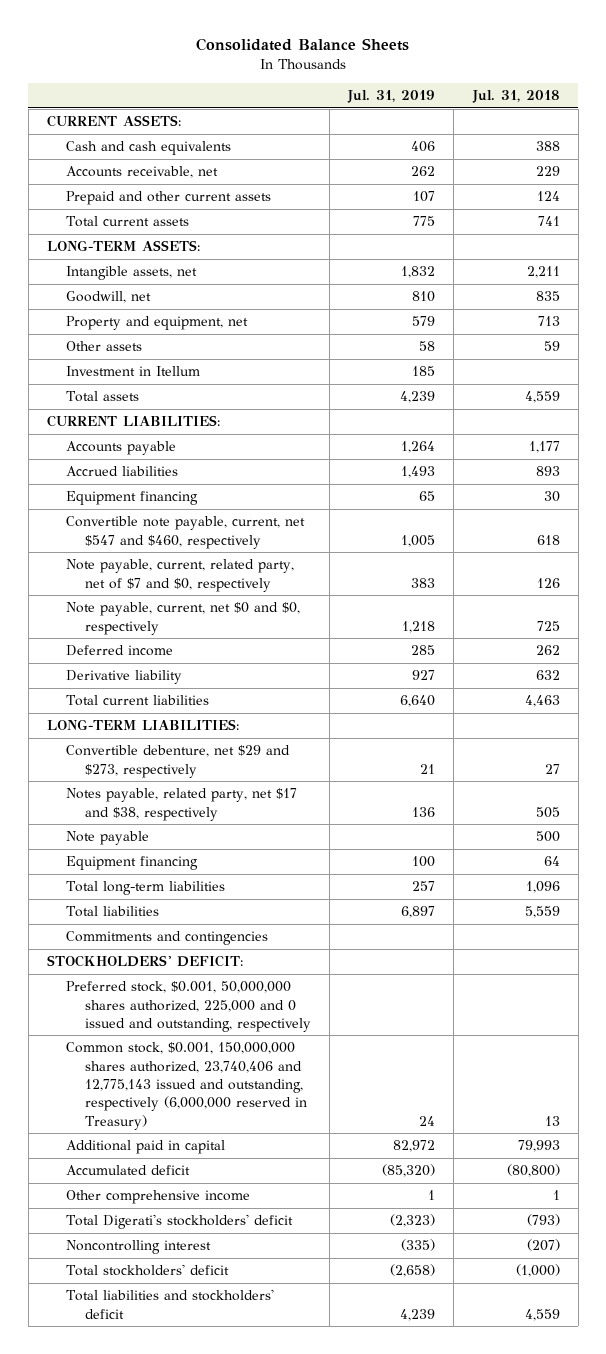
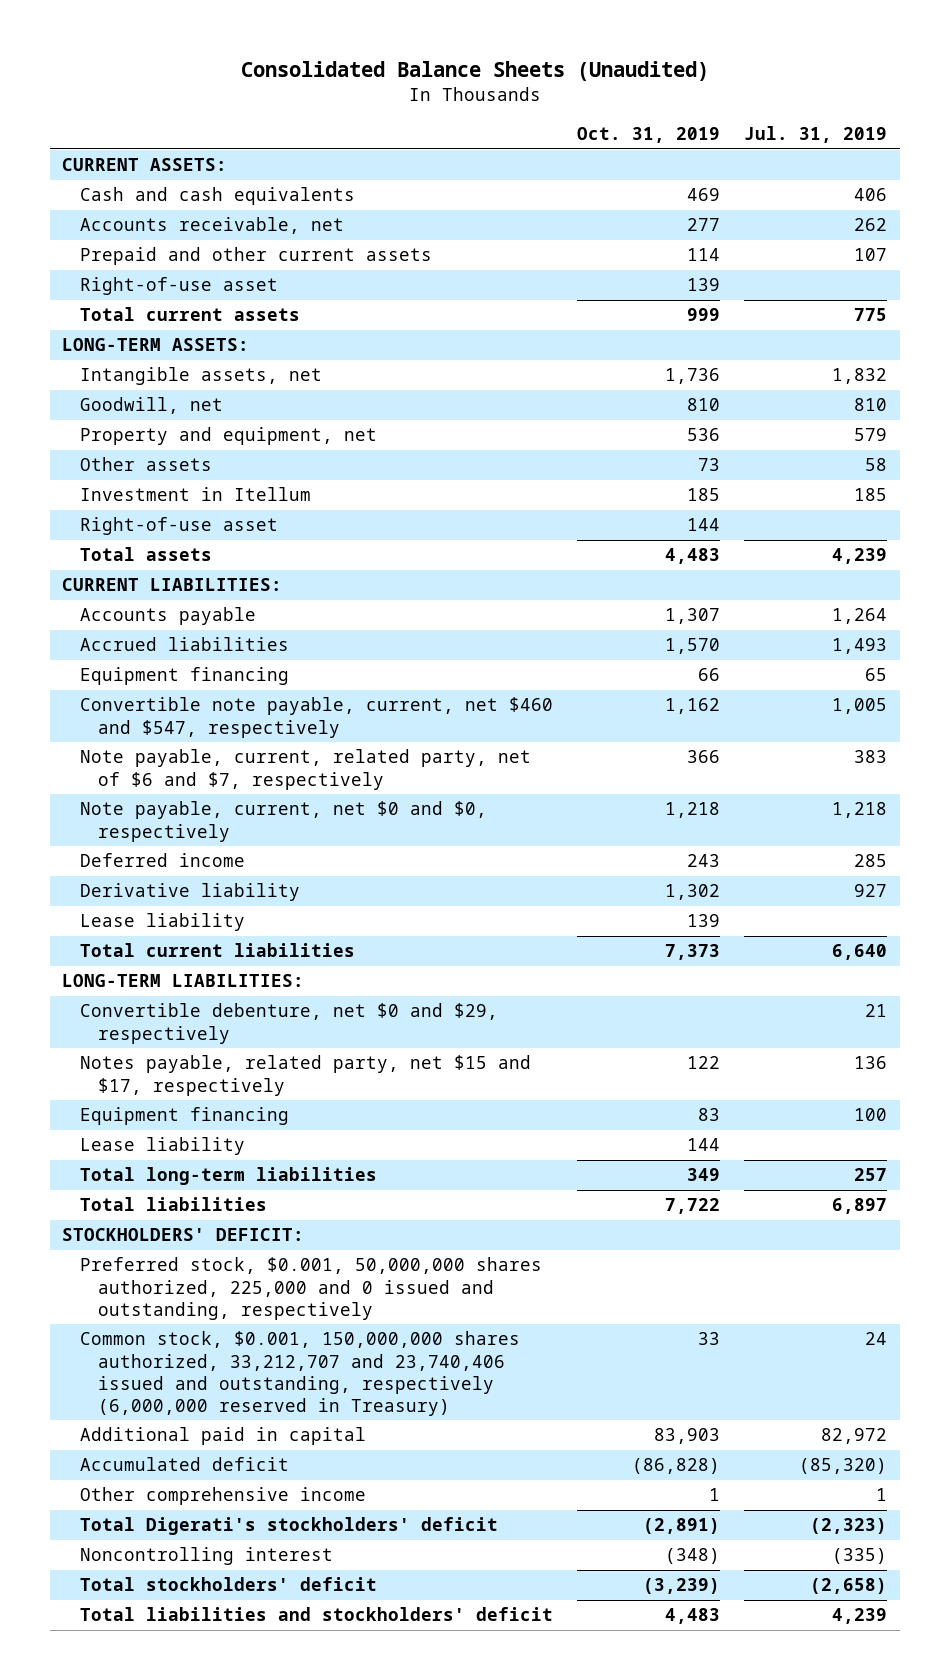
- Consolidated Balance Sheets
+ Consolidated Balance Sheets (Unaudited)
- | Jul. 31, 2019 | Jul. 31, 2018
+ | Oct. 31, 2019 | Jul. 31, 2019
+ Right-of-use asset | 139 |
+ Right-of-use asset | 144 |
- Convertible note payable, current, net $547 and $460, respectively | 1,005 | 618
- Note payable, current, related party, net of $7 and $0, respectively | 383 | 126
+ Convertible note payable, current, net $460 and $547, respectively | 1,162 | 1,005
+ Note payable, current, related party, net of $6 and $7, respectively | 366 | 383
+ Lease liability | 139 |
- Convertible debenture, net $29 and $273, respectively | 21 | 27
- Notes payable, related party, net $17 and $38, respectively | 136 | 505
- Note payable | | 500
+ Convertible debenture, net $0 and $29, respectively | | 21
+ Notes payable, related party, net $15 and $17, respectively | 122 | 136
+ Lease liability | 144 |
- Commitments and contingencies
- Common stock, $0.001, 150,000,000 shares authorized, 23,740,406 and 12,775,143 issued and outstanding, respectively (6,000,000 reserved in Treasury) | 24 | 13
+ Common stock, $0.001, 150,000,000 shares authorized, 33,212,707 and 23,740,406 issued and outstanding, respectively (6,000,000 reserved in Treasury) | 33 | 24

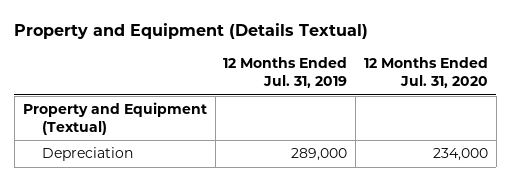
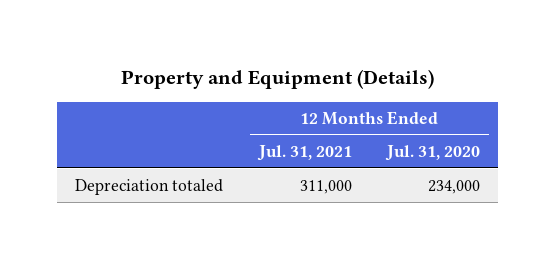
- Property and Equipment (Details Textual)
+ Property and Equipment (Details)
- | 12 Months Ended Jul. 31, 2019 | 12 Months Ended Jul. 31, 2020
+ | 12 Months Ended Jul. 31, 2021 | 12 Months Ended Jul. 31, 2020
- Property and Equipment (Textual)
- Depreciation | 289,000 | 234,000
+ Depreciation totaled | 311,000 | 234,000

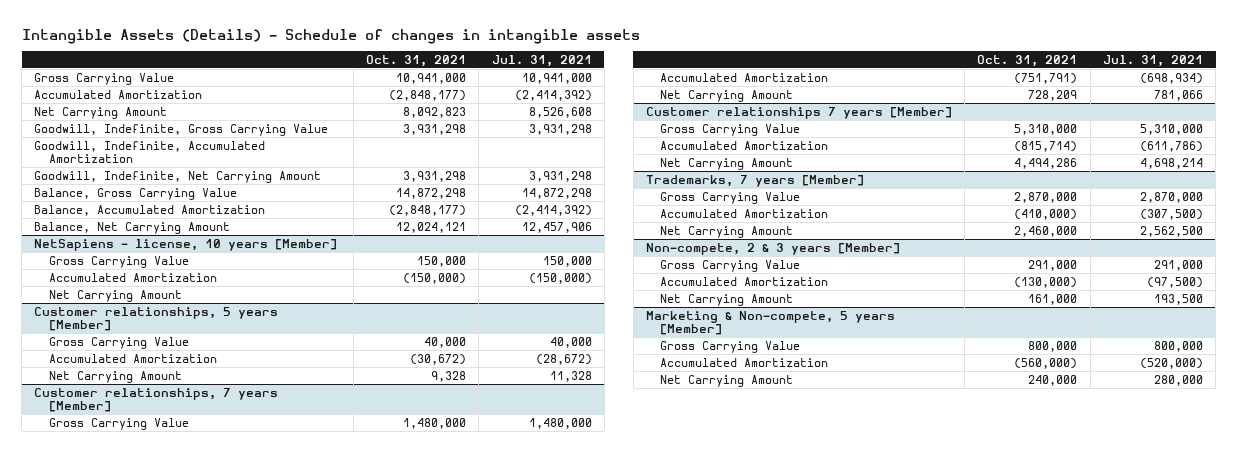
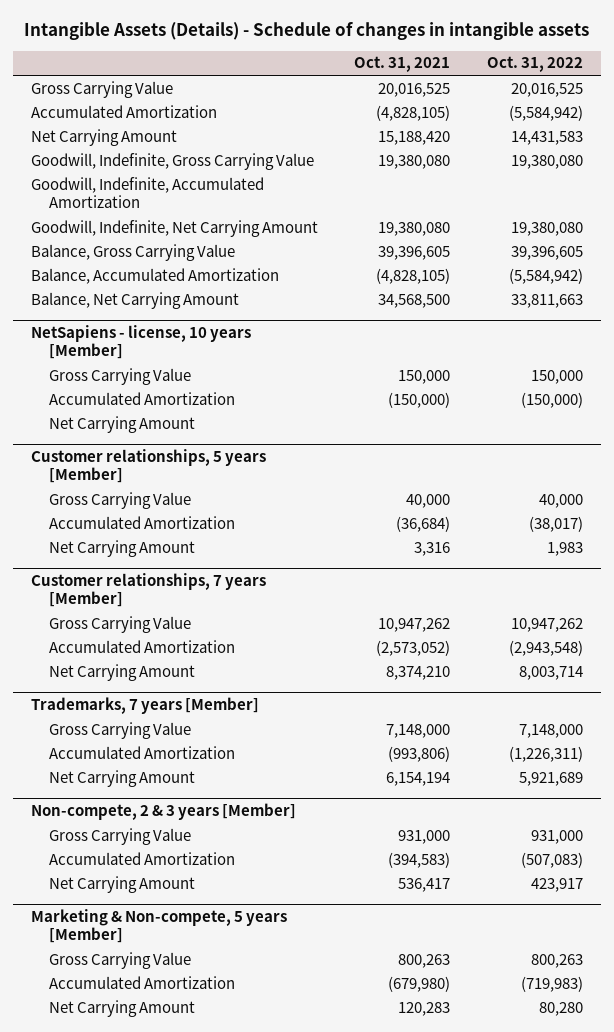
- | Oct. 31, 2021 | Jul. 31, 2021
+ | Oct. 31, 2021 | Oct. 31, 2022
- Gross Carrying Value | 10,941,000 | 10,941,000
- Accumulated Amortization | (2,848,177) | (2,414,392)
- Net Carrying Amount | 8,092,823 | 8,526,608
- Goodwill, Indefinite, Gross Carrying Value | 3,931,298 | 3,931,298
+ Gross Carrying Value | 20,016,525 | 20,016,525
+ Accumulated Amortization | (4,828,105) | (5,584,942)
+ Net Carrying Amount | 15,188,420 | 14,431,583
+ Goodwill, Indefinite, Gross Carrying Value | 19,380,080 | 19,380,080
- Goodwill, Indefinite, Net Carrying Amount | 3,931,298 | 3,931,298
- Balance, Gross Carrying Value | 14,872,298 | 14,872,298
- Balance, Accumulated Amortization | (2,848,177) | (2,414,392)
- Balance, Net Carrying Amount | 12,024,121 | 12,457,906
+ Goodwill, Indefinite, Net Carrying Amount | 19,380,080 | 19,380,080
+ Balance, Gross Carrying Value | 39,396,605 | 39,396,605
+ Balance, Accumulated Amortization | (4,828,105) | (5,584,942)
+ Balance, Net Carrying Amount | 34,568,500 | 33,811,663
@ Customer relationships, 5 years [Member]
- Accumulated Amortization | (30,672) | (28,672)
- Net Carrying Amount | 9,328 | 11,328
+ Accumulated Amortization | (36,684) | (38,017)
+ Net Carrying Amount | 3,316 | 1,983
@ Customer relationships, 7 years [Member]
- Gross Carrying Value | 1,480,000 | 1,480,000
- Accumulated Amortization | (751,791) | (698,934)
- Net Carrying Amount | 728,209 | 781,066
- Customer relationships 7 years [Member]
- Gross Carrying Value | 5,310,000 | 5,310,000
- Accumulated Amortization | (815,714) | (611,786)
- Net Carrying Amount | 4,494,286 | 4,698,214
@ Customer relationships, 7 years [Member]
+ Gross Carrying Value | 10,947,262 | 10,947,262
+ Accumulated Amortization | (2,573,052) | (2,943,548)
+ Net Carrying Amount | 8,374,210 | 8,003,714
@ Trademarks, 7 years [Member]
- Gross Carrying Value | 2,870,000 | 2,870,000
- Accumulated Amortization | (410,000) | (307,500)
- Net Carrying Amount | 2,460,000 | 2,562,500
+ Gross Carrying Value | 7,148,000 | 7,148,000
+ Accumulated Amortization | (993,806) | (1,226,311)
+ Net Carrying Amount | 6,154,194 | 5,921,689
@ Non-compete, 2 & 3 years [Member]
- Gross Carrying Value | 291,000 | 291,000
- Accumulated Amortization | (130,000) | (97,500)
- Net Carrying Amount | 161,000 | 193,500
+ Gross Carrying Value | 931,000 | 931,000
+ Accumulated Amortization | (394,583) | (507,083)
+ Net Carrying Amount | 536,417 | 423,917
@ Marketing & Non-compete, 5 years [Member]
- Gross Carrying Value | 800,000 | 800,000
- Accumulated Amortization | (560,000) | (520,000)
- Net Carrying Amount | 240,000 | 280,000
+ Gross Carrying Value | 800,263 | 800,263
+ Accumulated Amortization | (679,980) | (719,983)
+ Net Carrying Amount | 120,283 | 80,280

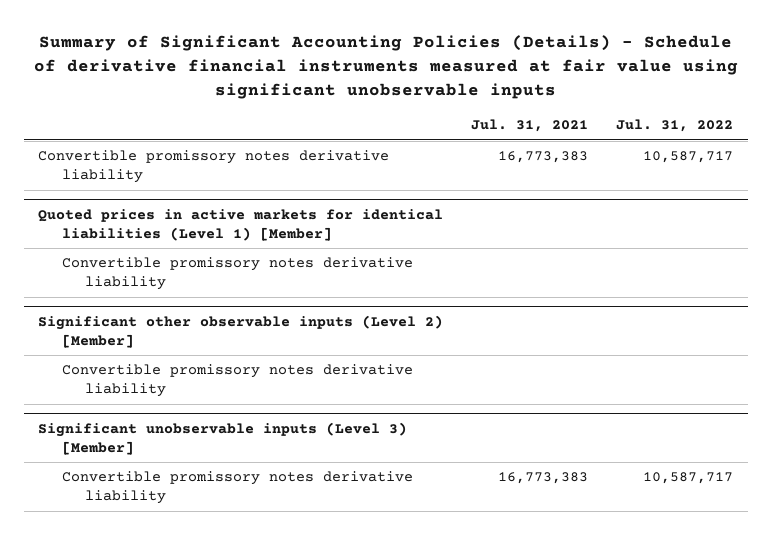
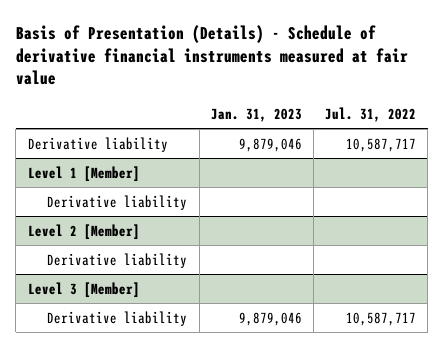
- Summary of Significant Accounting Policies (Details) - Schedule of derivative financial instruments measured at fair value using significant unobservable inputs
+ Basis of Presentation (Details) - Schedule of derivative financial instruments measured at fair value
- | Jul. 31, 2021 | Jul. 31, 2022
+ | Jan. 31, 2023 | Jul. 31, 2022
- Convertible promissory notes derivative liability | 16,773,383 | 10,587,717
- Quoted prices in active markets for identical liabilities (Level 1) [Member]
- Convertible promissory notes derivative liability
- Significant other observable inputs (Level 2) [Member]
- Convertible promissory notes derivative liability
- Significant unobservable inputs (Level 3) [Member]
- Convertible promissory notes derivative liability | 16,773,383 | 10,587,717
+ Derivative liability | 9,879,046 | 10,587,717
+ Level 1 [Member]
+ Derivative liability
+ Level 2 [Member]
+ Derivative liability
+ Level 3 [Member]
+ Derivative liability | 9,879,046 | 10,587,717

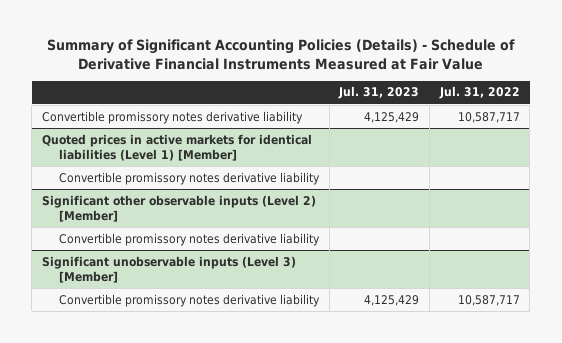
- Basis of Presentation (Details) - Schedule of derivative financial instruments measured at fair value
+ Summary of Significant Accounting Policies (Details) - Schedule of Derivative Financial Instruments Measured at Fair Value
- | Jan. 31, 2023 | Jul. 31, 2022
+ | Jul. 31, 2023 | Jul. 31, 2022
- Derivative liability | 9,879,046 | 10,587,717
- Level 1 [Member]
- Derivative liability
- Level 2 [Member]
- Derivative liability
- Level 3 [Member]
- Derivative liability | 9,879,046 | 10,587,717
+ Convertible promissory notes derivative liability | 4,125,429 | 10,587,717
+ Quoted prices in active markets for identical liabilities (Level 1) [Member]
+ Convertible promissory notes derivative liability
+ Significant other observable inputs (Level 2) [Member]
+ Convertible promissory notes derivative liability
+ Significant unobservable inputs (Level 3) [Member]
+ Convertible promissory notes derivative liability | 4,125,429 | 10,587,717

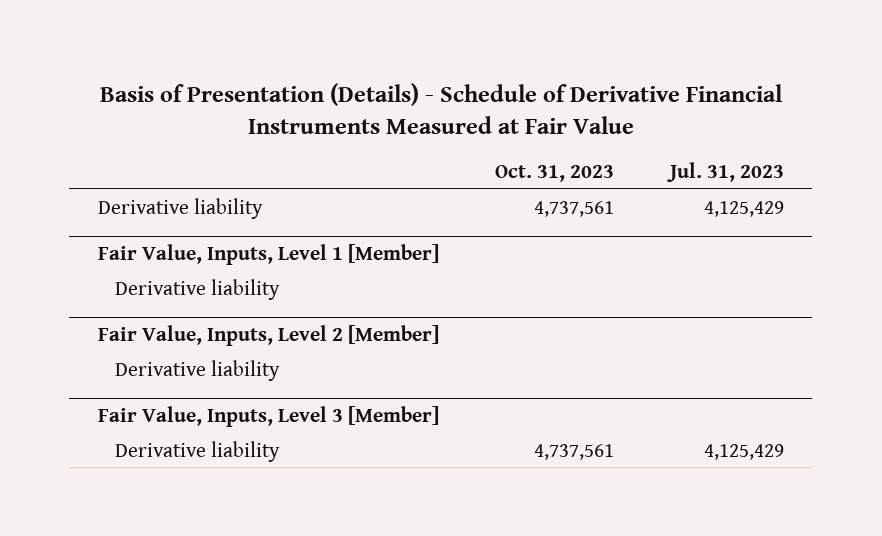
- Summary of Significant Accounting Policies (Details) - Schedule of Derivative Financial Instruments Measured at Fair Value
+ Basis of Presentation (Details) - Schedule of Derivative Financial Instruments Measured at Fair Value
- | Jul. 31, 2023 | Jul. 31, 2022
+ | Oct. 31, 2023 | Jul. 31, 2023
- Convertible promissory notes derivative liability | 4,125,429 | 10,587,717
- Quoted prices in active markets for identical liabilities (Level 1) [Member]
- Convertible promissory notes derivative liability
- Significant other observable inputs (Level 2) [Member]
- Convertible promissory notes derivative liability
- Significant unobservable inputs (Level 3) [Member]
- Convertible promissory notes derivative liability | 4,125,429 | 10,587,717
+ Derivative liability | 4,737,561 | 4,125,429
+ Fair Value, Inputs, Level 1 [Member]
+ Derivative liability
+ Fair Value, Inputs, Level 2 [Member]
+ Derivative liability
+ Fair Value, Inputs, Level 3 [Member]
+ Derivative liability | 4,737,561 | 4,125,429

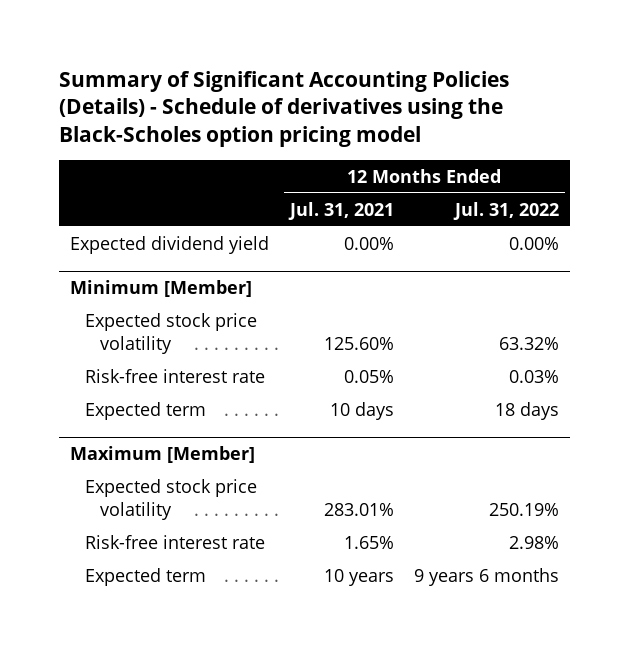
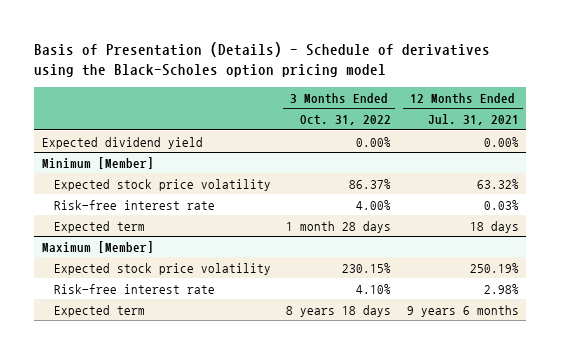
- Summary of Significant Accounting Policies (Details) - Schedule of derivatives using the Black-Scholes option pricing model
+ Basis of Presentation (Details) - Schedule of derivatives using the Black-Scholes option pricing model
- | 12 Months Ended Jul. 31, 2021 | 12 Months Ended Jul. 31, 2022
+ | 3 Months Ended Oct. 31, 2022 | 12 Months Ended Jul. 31, 2021
@ Minimum [Member]
- Expected stock price volatility | 125.60% | 63.32%
- Risk-free interest rate | 0.05% | 0.03%
- Expected term | 10 days | 18 days
+ Expected stock price volatility | 86.37% | 63.32%
+ Risk-free interest rate | 4.00% | 0.03%
+ Expected term | 1 month 28 days | 18 days
@ Maximum [Member]
- Expected stock price volatility | 283.01% | 250.19%
- Risk-free interest rate | 1.65% | 2.98%
- Expected term | 10 years | 9 years 6 months
+ Expected stock price volatility | 230.15% | 250.19%
+ Risk-free interest rate | 4.10% | 2.98%
+ Expected term | 8 years 18 days | 9 years 6 months

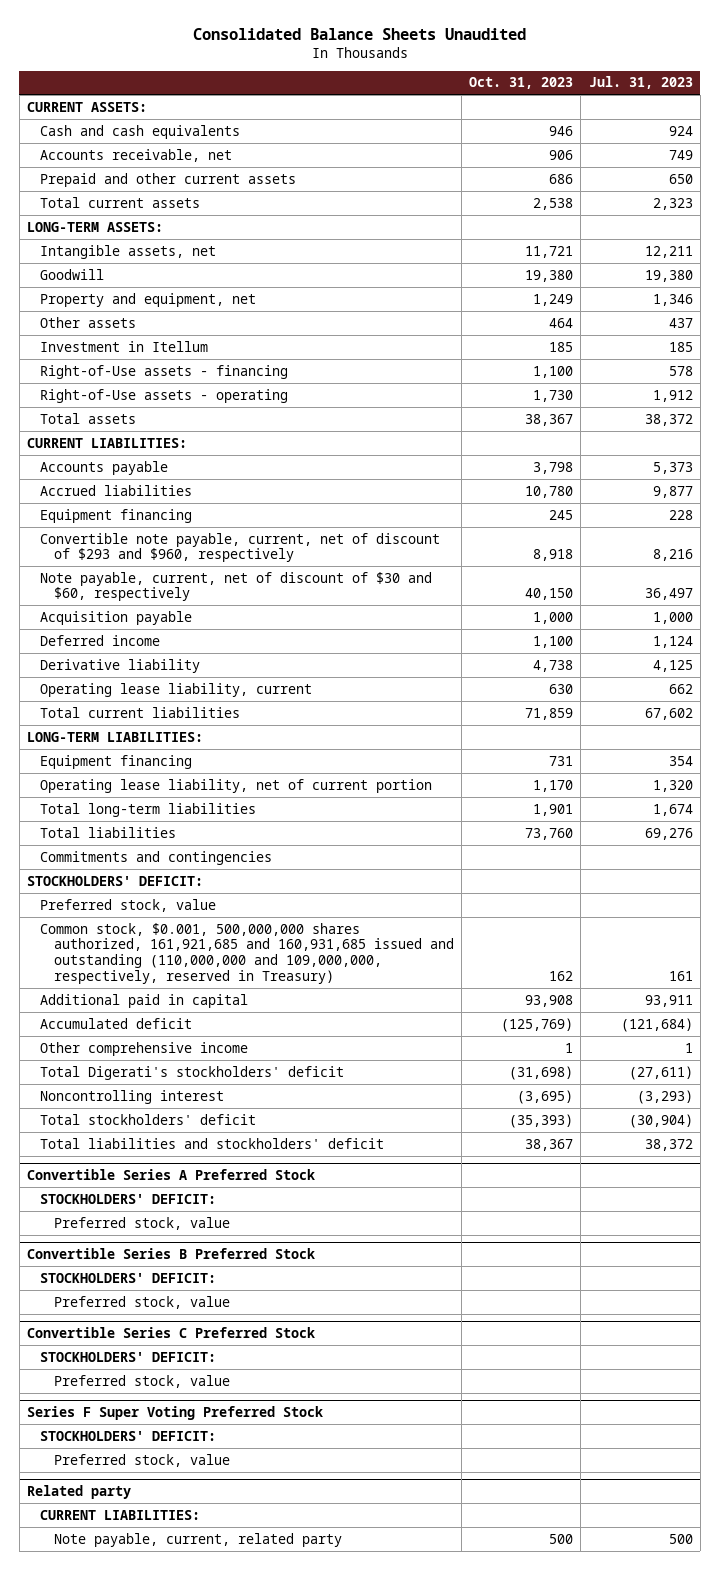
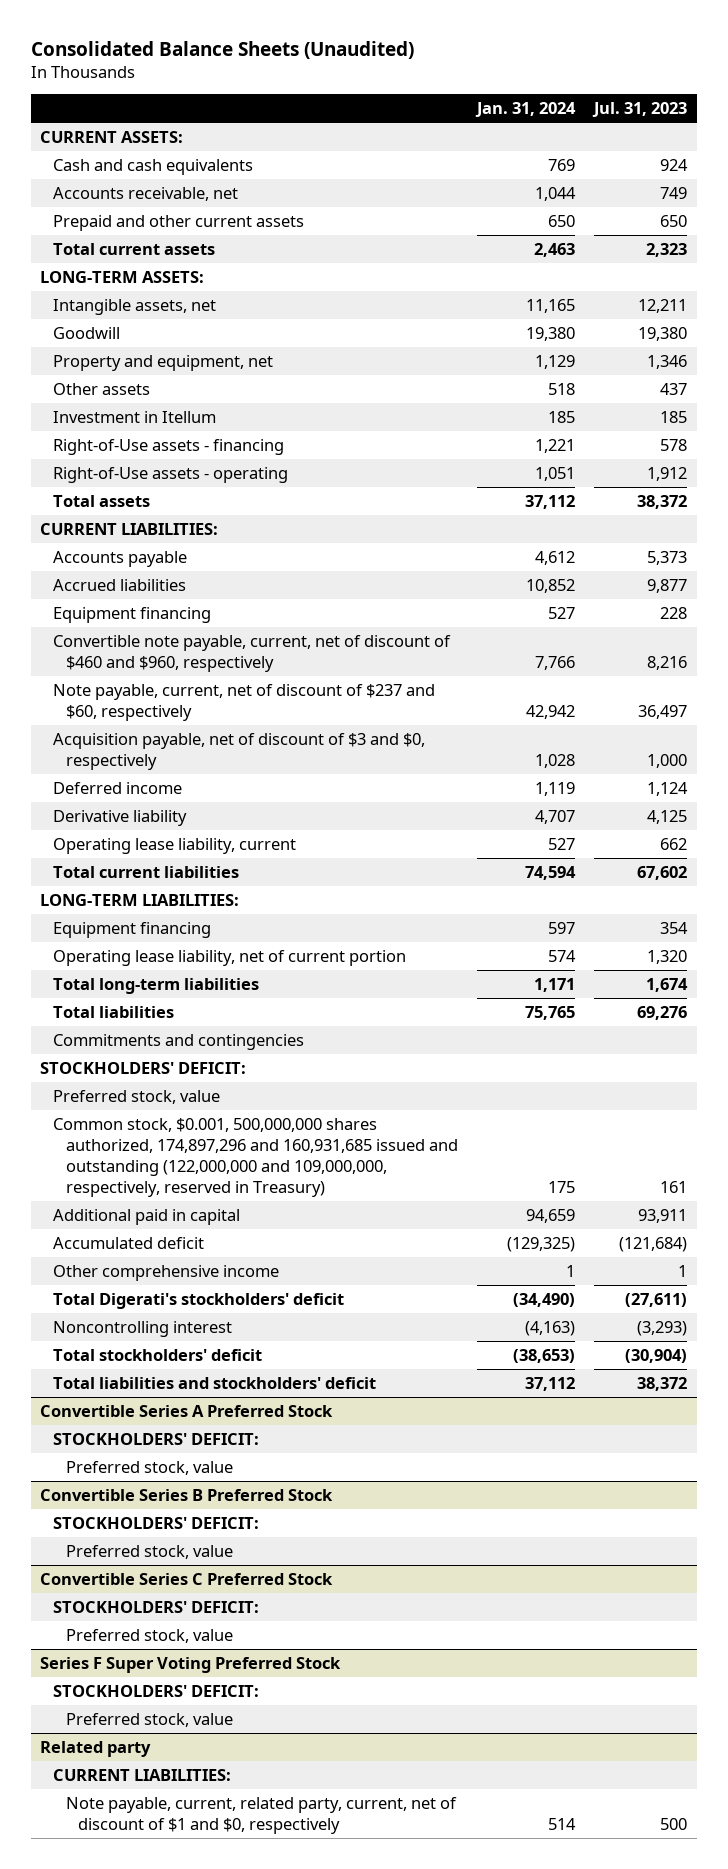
- Consolidated Balance Sheets Unaudited
+ Consolidated Balance Sheets (Unaudited)
- | Oct. 31, 2023 | Jul. 31, 2023
+ | Jan. 31, 2024 | Jul. 31, 2023
- Convertible note payable, current, net of discount of $293 and $960, respectively | 8,918 | 8,216
- Note payable, current, net of discount of $30 and $60, respectively | 40,150 | 36,497
- Acquisition payable | 1,000 | 1,000
+ Convertible note payable, current, net of discount of $460 and $960, respectively | 7,766 | 8,216
+ Note payable, current, net of discount of $237 and $60, respectively | 42,942 | 36,497
+ Acquisition payable, net of discount of $3 and $0, respectively | 1,028 | 1,000
- Common stock, $0.001, 500,000,000 shares authorized, 161,921,685 and 160,931,685 issued and outstanding (110,000,000 and 109,000,000, respectively, reserved in Treasury) | 162 | 161
+ Common stock, $0.001, 500,000,000 shares authorized, 174,897,296 and 160,931,685 issued and outstanding (122,000,000 and 109,000,000, respectively, reserved in Treasury) | 175 | 161
@ Related party
- Note payable, current, related party | 500 | 500
+ Note payable, current, related party, current, net of discount of $1 and $0, respectively | 514 | 500

